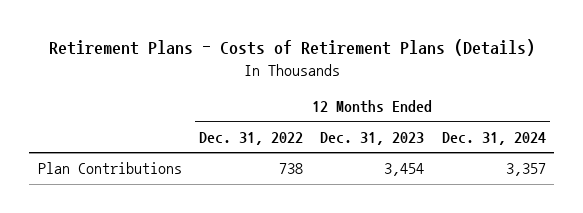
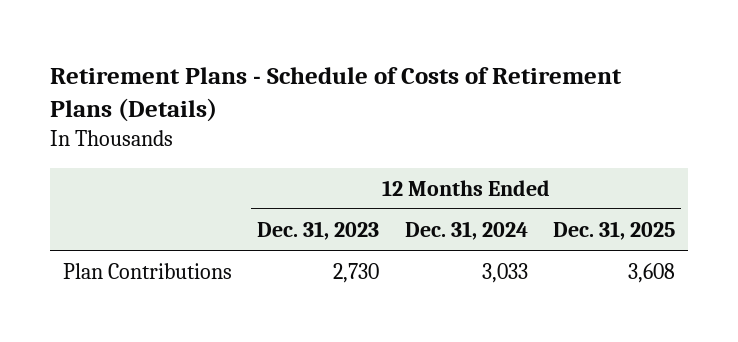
- Retirement Plans - Costs of Retirement Plans (Details)
+ Retirement Plans - Schedule of Costs of Retirement Plans (Details)
- | 12 Months Ended Dec. 31, 2022 | 12 Months Ended Dec. 31, 2023 | 12 Months Ended Dec. 31, 2024
+ | 12 Months Ended Dec. 31, 2023 | 12 Months Ended Dec. 31, 2024 | 12 Months Ended Dec. 31, 2025
- Plan Contributions | 738 | 3,454 | 3,357
+ Plan Contributions | 2,730 | 3,033 | 3,608

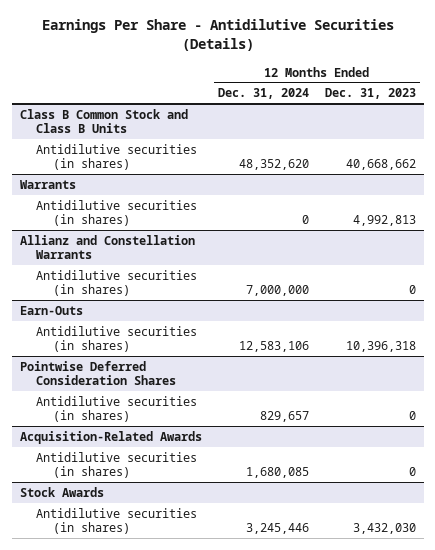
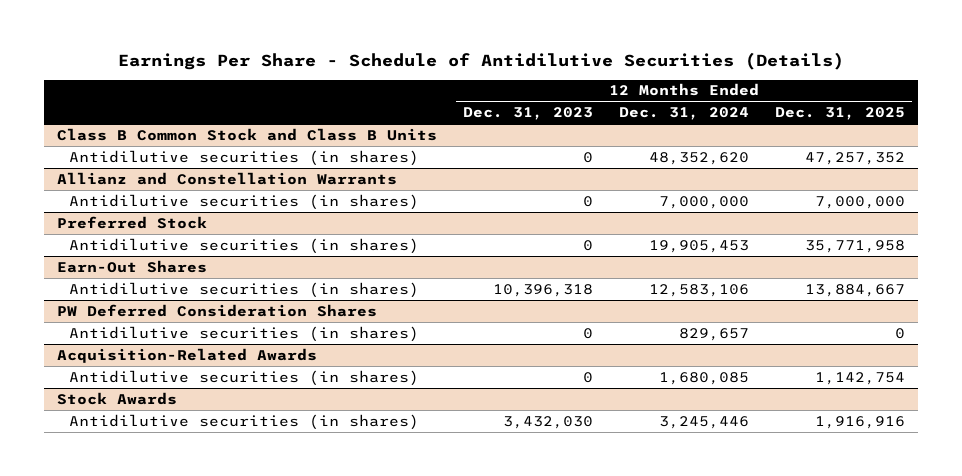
- Earnings Per Share - Antidilutive Securities (Details)
+ Earnings Per Share - Schedule of Antidilutive Securities (Details)
- | 12 Months Ended Dec. 31, 2024 | 12 Months Ended Dec. 31, 2023
+ | 12 Months Ended Dec. 31, 2023 | 12 Months Ended Dec. 31, 2024 | 12 Months Ended Dec. 31, 2025
@ Class B Common Stock and Class B Units
- Antidilutive securities (in shares) | 48,352,620 | 40,668,662
- Warrants
- Antidilutive securities (in shares) | 0 | 4,992,813
@ Class B Common Stock and Class B Units
+ Antidilutive securities (in shares) | 0 | 48,352,620 | 47,257,352
- Earn-Outs
+ Preferred Stock
+ Antidilutive securities (in shares) | 0 | 19,905,453 | 35,771,958
+ Earn-Out Shares
- Pointwise Deferred Consideration Shares
+ PW Deferred Consideration Shares

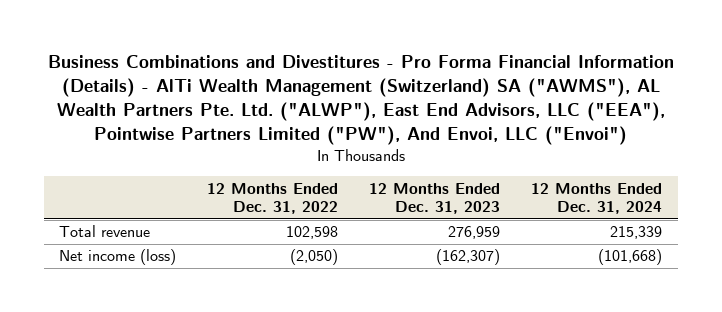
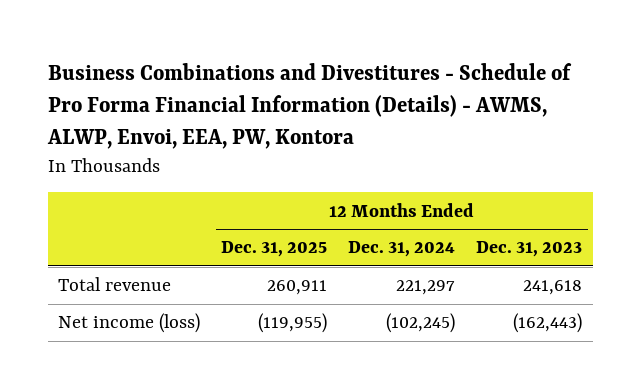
- Business Combinations and Divestitures - Pro Forma Financial Information (Details) - AlTi Wealth Management (Switzerland) SA ("AWMS"), AL Wealth Partners Pte. Ltd. ("ALWP"), East End Advisors, LLC ("EEA"), Pointwise Partners Limited ("PW"), And Envoi, LLC ("Envoi")
+ Business Combinations and Divestitures - Schedule of Pro Forma Financial Information (Details) - AWMS, ALWP, Envoi, EEA, PW, Kontora
- | 12 Months Ended Dec. 31, 2022 | 12 Months Ended Dec. 31, 2023 | 12 Months Ended Dec. 31, 2024
+ | 12 Months Ended Dec. 31, 2025 | 12 Months Ended Dec. 31, 2024 | 12 Months Ended Dec. 31, 2023
- Total revenue | 102,598 | 276,959 | 215,339
- Net income (loss) | (2,050) | (162,307) | (101,668)
+ Total revenue | 260,911 | 221,297 | 241,618
+ Net income (loss) | (119,955) | (102,245) | (162,443)

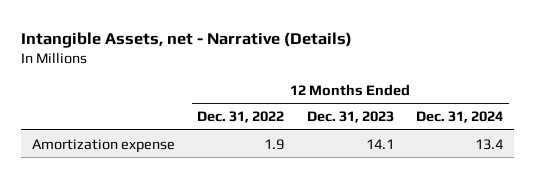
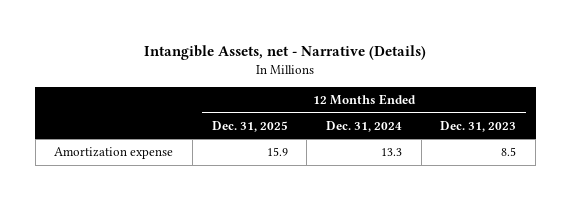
- | 12 Months Ended Dec. 31, 2022 | 12 Months Ended Dec. 31, 2023 | 12 Months Ended Dec. 31, 2024
+ | 12 Months Ended Dec. 31, 2025 | 12 Months Ended Dec. 31, 2024 | 12 Months Ended Dec. 31, 2023
- Amortization expense | 1.9 | 14.1 | 13.4
+ Amortization expense | 15.9 | 13.3 | 8.5

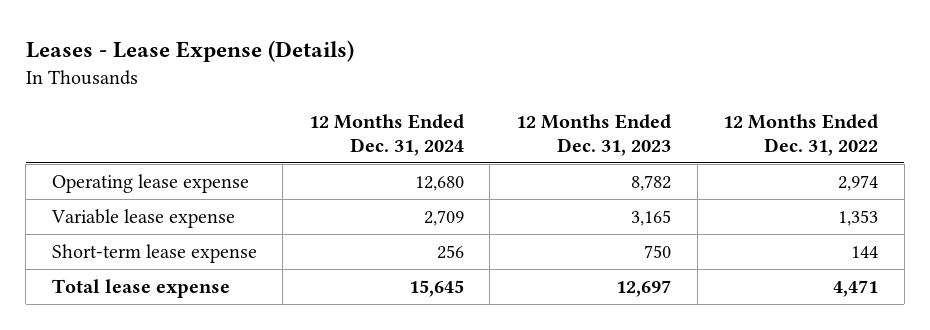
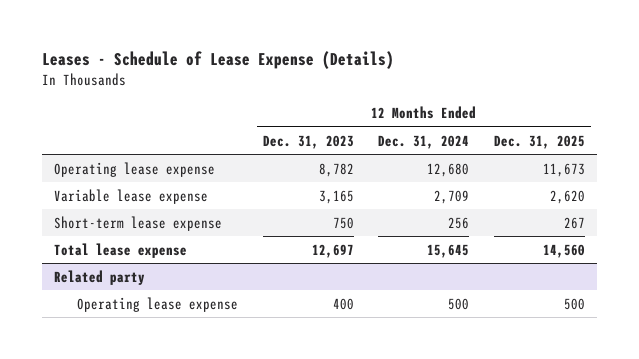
- Leases - Lease Expense (Details)
+ Leases - Schedule of Lease Expense (Details)
- | 12 Months Ended Dec. 31, 2024 | 12 Months Ended Dec. 31, 2023 | 12 Months Ended Dec. 31, 2022
+ | 12 Months Ended Dec. 31, 2023 | 12 Months Ended Dec. 31, 2024 | 12 Months Ended Dec. 31, 2025
+ Related party
+ Operating lease expense | 400 | 500 | 500

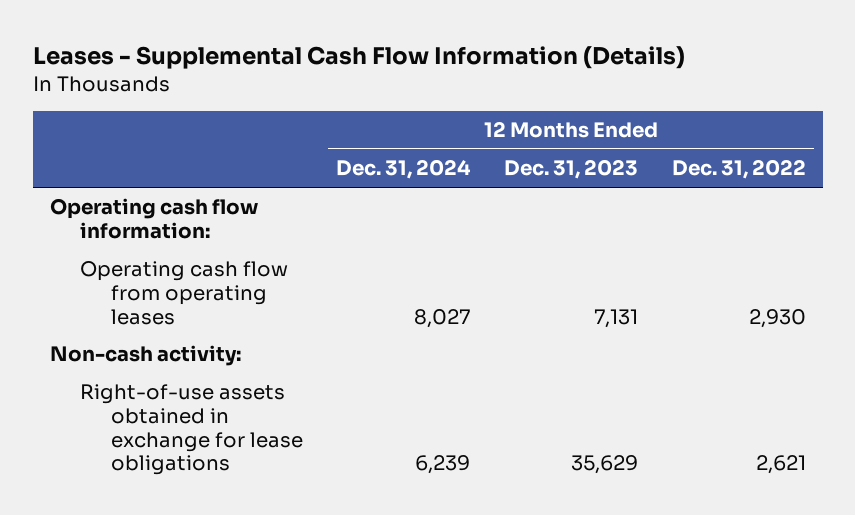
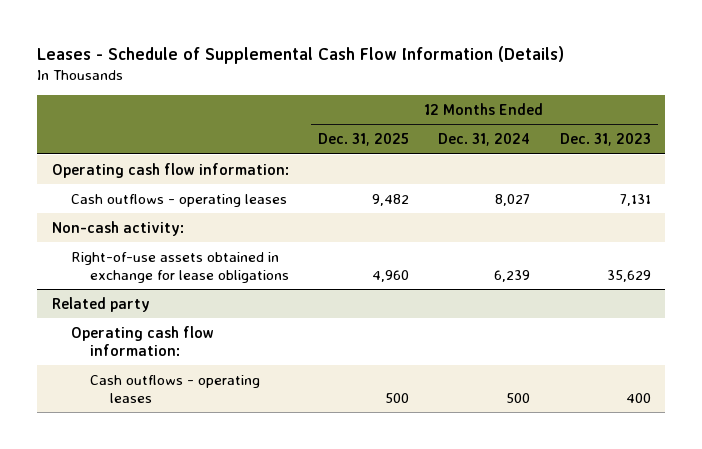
- Leases - Supplemental Cash Flow Information (Details)
+ Leases - Schedule of Supplemental Cash Flow Information (Details)
- | 12 Months Ended Dec. 31, 2024 | 12 Months Ended Dec. 31, 2023 | 12 Months Ended Dec. 31, 2022
+ | 12 Months Ended Dec. 31, 2025 | 12 Months Ended Dec. 31, 2024 | 12 Months Ended Dec. 31, 2023
- Operating cash flow from operating leases | 8,027 | 7,131 | 2,930
+ Cash outflows - operating leases | 9,482 | 8,027 | 7,131
+ Related party
+ Operating cash flow information:
+ Cash outflows - operating leases | 500 | 500 | 400

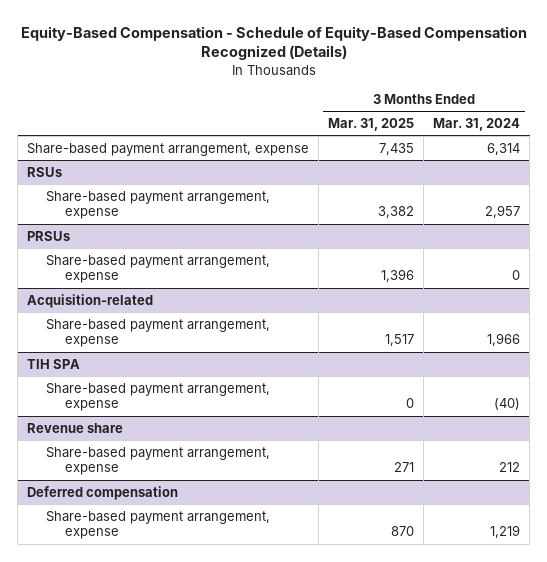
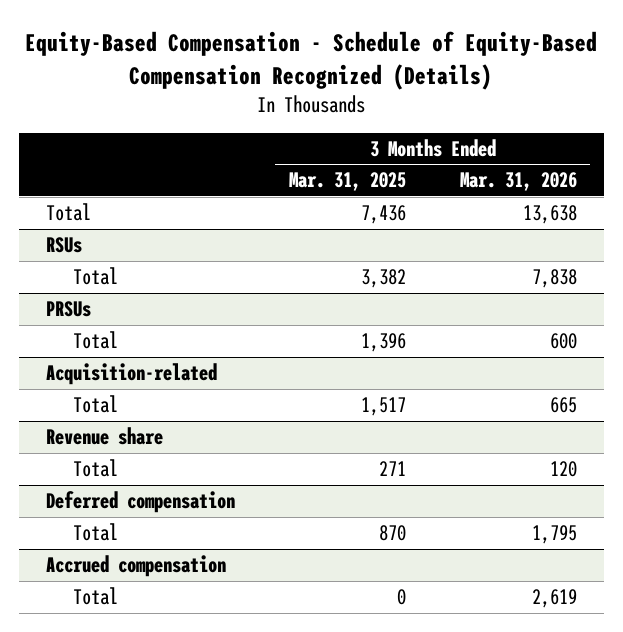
- | 3 Months Ended Mar. 31, 2025 | 3 Months Ended Mar. 31, 2024
+ | 3 Months Ended Mar. 31, 2025 | 3 Months Ended Mar. 31, 2026
- Share-based payment arrangement, expense | 7,435 | 6,314
+ Total | 7,436 | 13,638
@ RSUs
- Share-based payment arrangement, expense | 3,382 | 2,957
+ Total | 3,382 | 7,838
@ PRSUs
- Share-based payment arrangement, expense | 1,396 | 0
+ Total | 1,396 | 600
@ Acquisition-related
- Share-based payment arrangement, expense | 1,517 | 1,966
- TIH SPA
- Share-based payment arrangement, expense | 0 | (40)
@ Acquisition-related
+ Total | 1,517 | 665
@ Revenue share
- Share-based payment arrangement, expense | 271 | 212
+ Total | 271 | 120
@ Deferred compensation
- Share-based payment arrangement, expense | 870 | 1,219
+ Total | 870 | 1,795
+ Accrued compensation
+ Total | 0 | 2,619

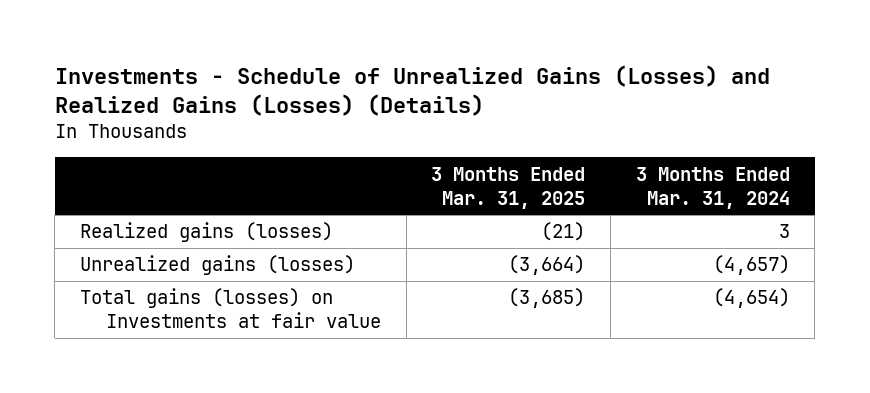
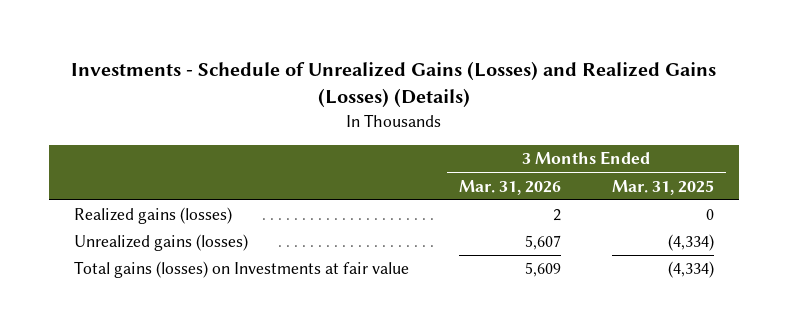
- | 3 Months Ended Mar. 31, 2025 | 3 Months Ended Mar. 31, 2024
+ | 3 Months Ended Mar. 31, 2026 | 3 Months Ended Mar. 31, 2025
- Realized gains (losses) | (21) | 3
- Unrealized gains (losses) | (3,664) | (4,657)
- Total gains (losses) on Investments at fair value | (3,685) | (4,654)
+ Realized gains (losses) | 2 | 0
+ Unrealized gains (losses) | 5,607 | (4,334)
+ Total gains (losses) on Investments at fair value | 5,609 | (4,334)

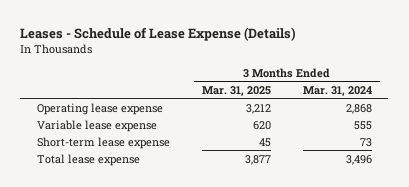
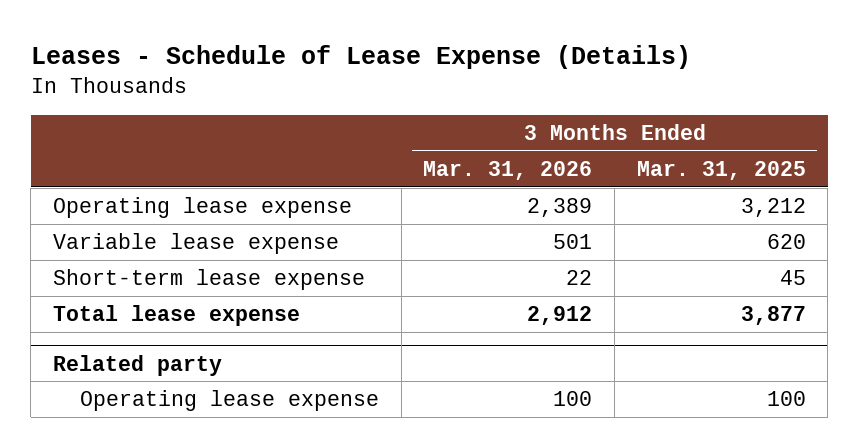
- | 3 Months Ended Mar. 31, 2025 | 3 Months Ended Mar. 31, 2024
+ | 3 Months Ended Mar. 31, 2026 | 3 Months Ended Mar. 31, 2025
+ Related party
+ Operating lease expense | 100 | 100

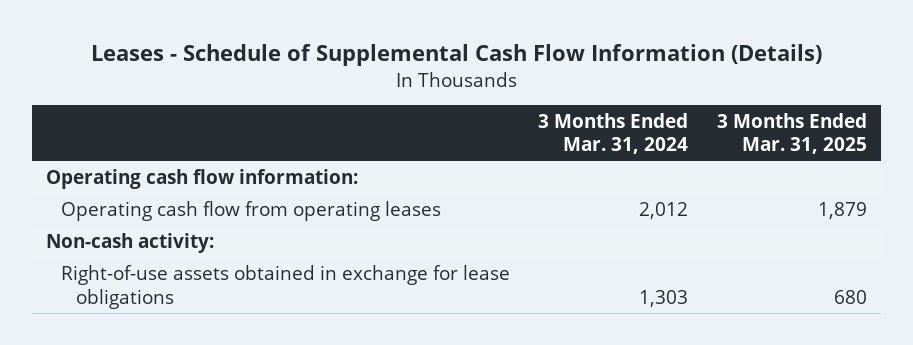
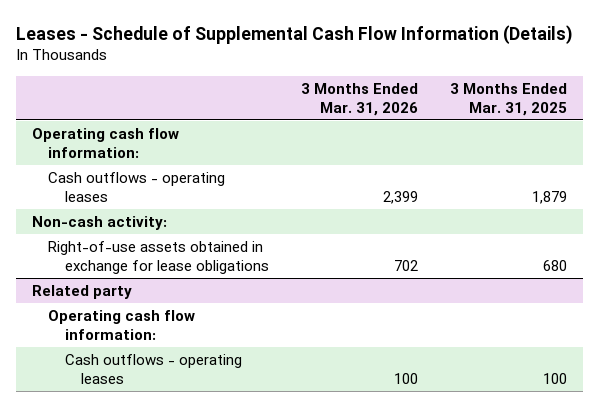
- | 3 Months Ended Mar. 31, 2024 | 3 Months Ended Mar. 31, 2025
+ | 3 Months Ended Mar. 31, 2026 | 3 Months Ended Mar. 31, 2025
- Operating cash flow from operating leases | 2,012 | 1,879
+ Cash outflows - operating leases | 2,399 | 1,879
+ Related party
+ Operating cash flow information:
+ Cash outflows - operating leases | 100 | 100

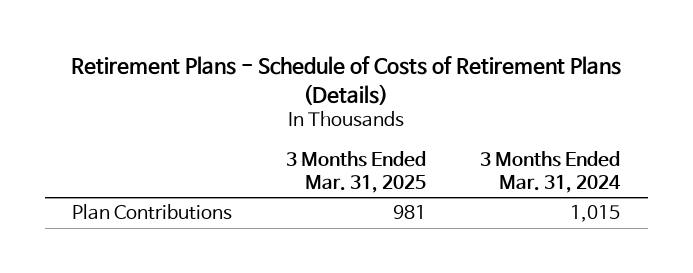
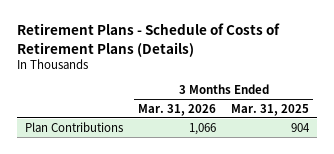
- | 3 Months Ended Mar. 31, 2025 | 3 Months Ended Mar. 31, 2024
+ | 3 Months Ended Mar. 31, 2026 | 3 Months Ended Mar. 31, 2025
- Plan Contributions | 981 | 1,015
+ Plan Contributions | 1,066 | 904

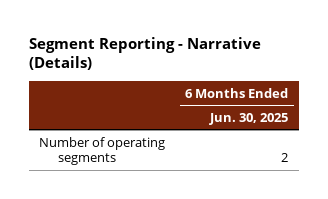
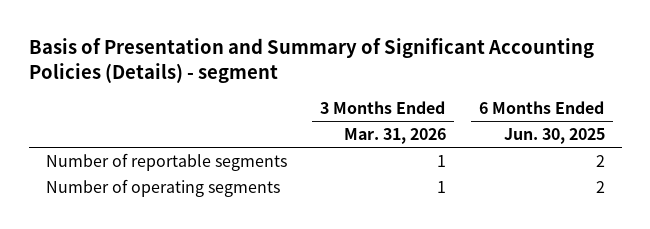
- Segment Reporting - Narrative (Details)
+ Basis of Presentation and Summary of Significant Accounting Policies (Details) - segment
- | 6 Months Ended Jun. 30, 2025
+ | 3 Months Ended Mar. 31, 2026 | 6 Months Ended Jun. 30, 2025
+ Number of reportable segments | 1 | 2

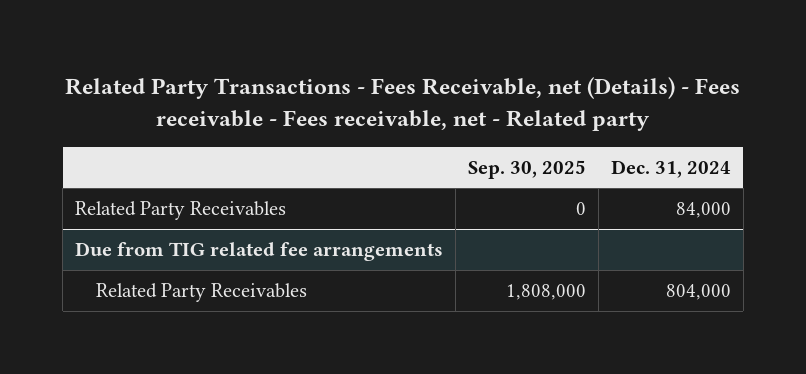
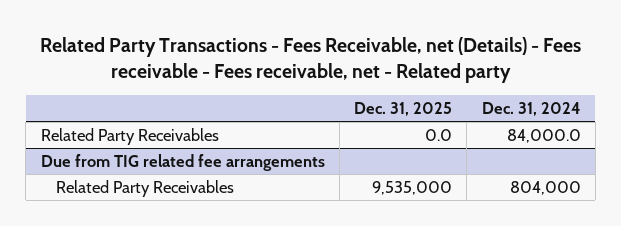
- | Sep. 30, 2025 | Dec. 31, 2024
+ | Dec. 31, 2025 | Dec. 31, 2024
- Related Party Receivables | 0 | 84,000
+ Related Party Receivables | 0.0 | 84,000.0

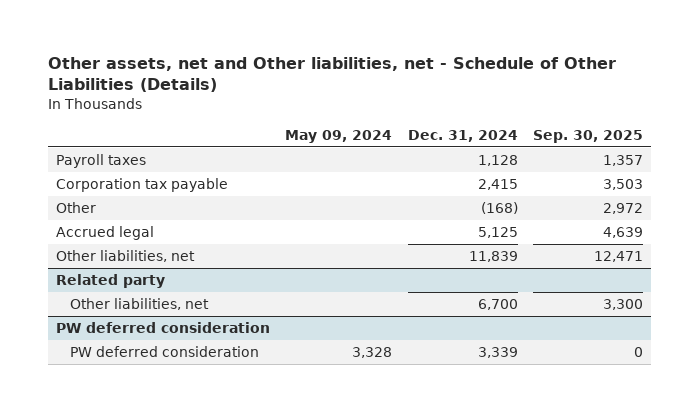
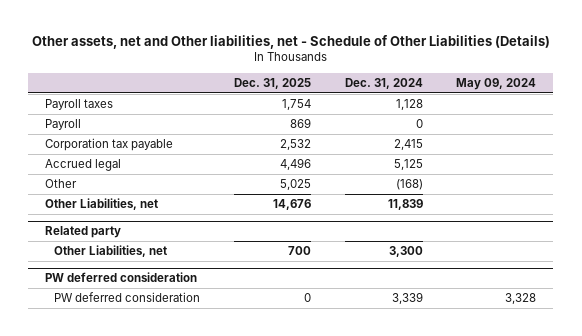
- | May 09, 2024 | Dec. 31, 2024 | Sep. 30, 2025
+ | Dec. 31, 2025 | Dec. 31, 2024 | May 09, 2024
+ Payroll | 869 | 0 |
- Other liabilities, net | | 11,839 | 12,471
moved down: Other | 5,025 | (168) |
+ Other Liabilities, net | 14,676 | 11,839 |
@ Related party
- Other liabilities, net | | 6,700 | 3,300
+ Other Liabilities, net | 700 | 3,300 |

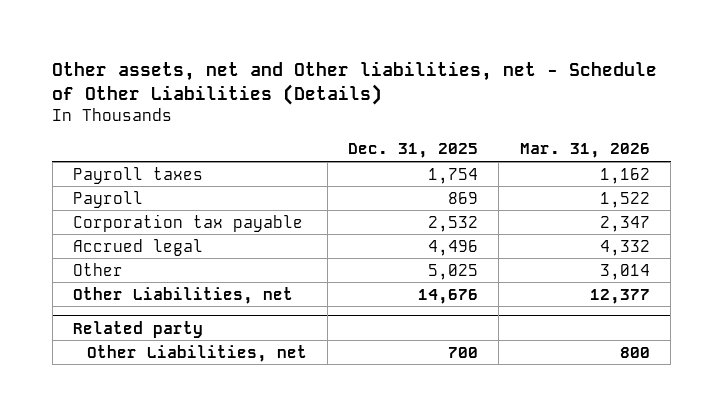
- | Dec. 31, 2025 | Dec. 31, 2024 | May 09, 2024
+ | Dec. 31, 2025 | Mar. 31, 2026
- PW deferred consideration
- PW deferred consideration | 0 | 3,339 | 3,328

